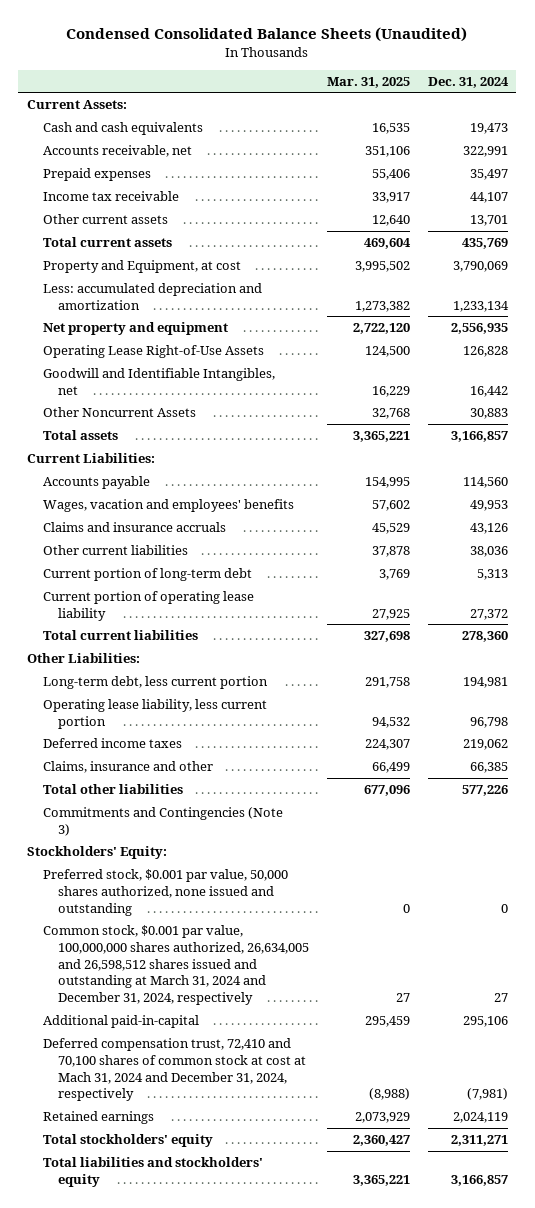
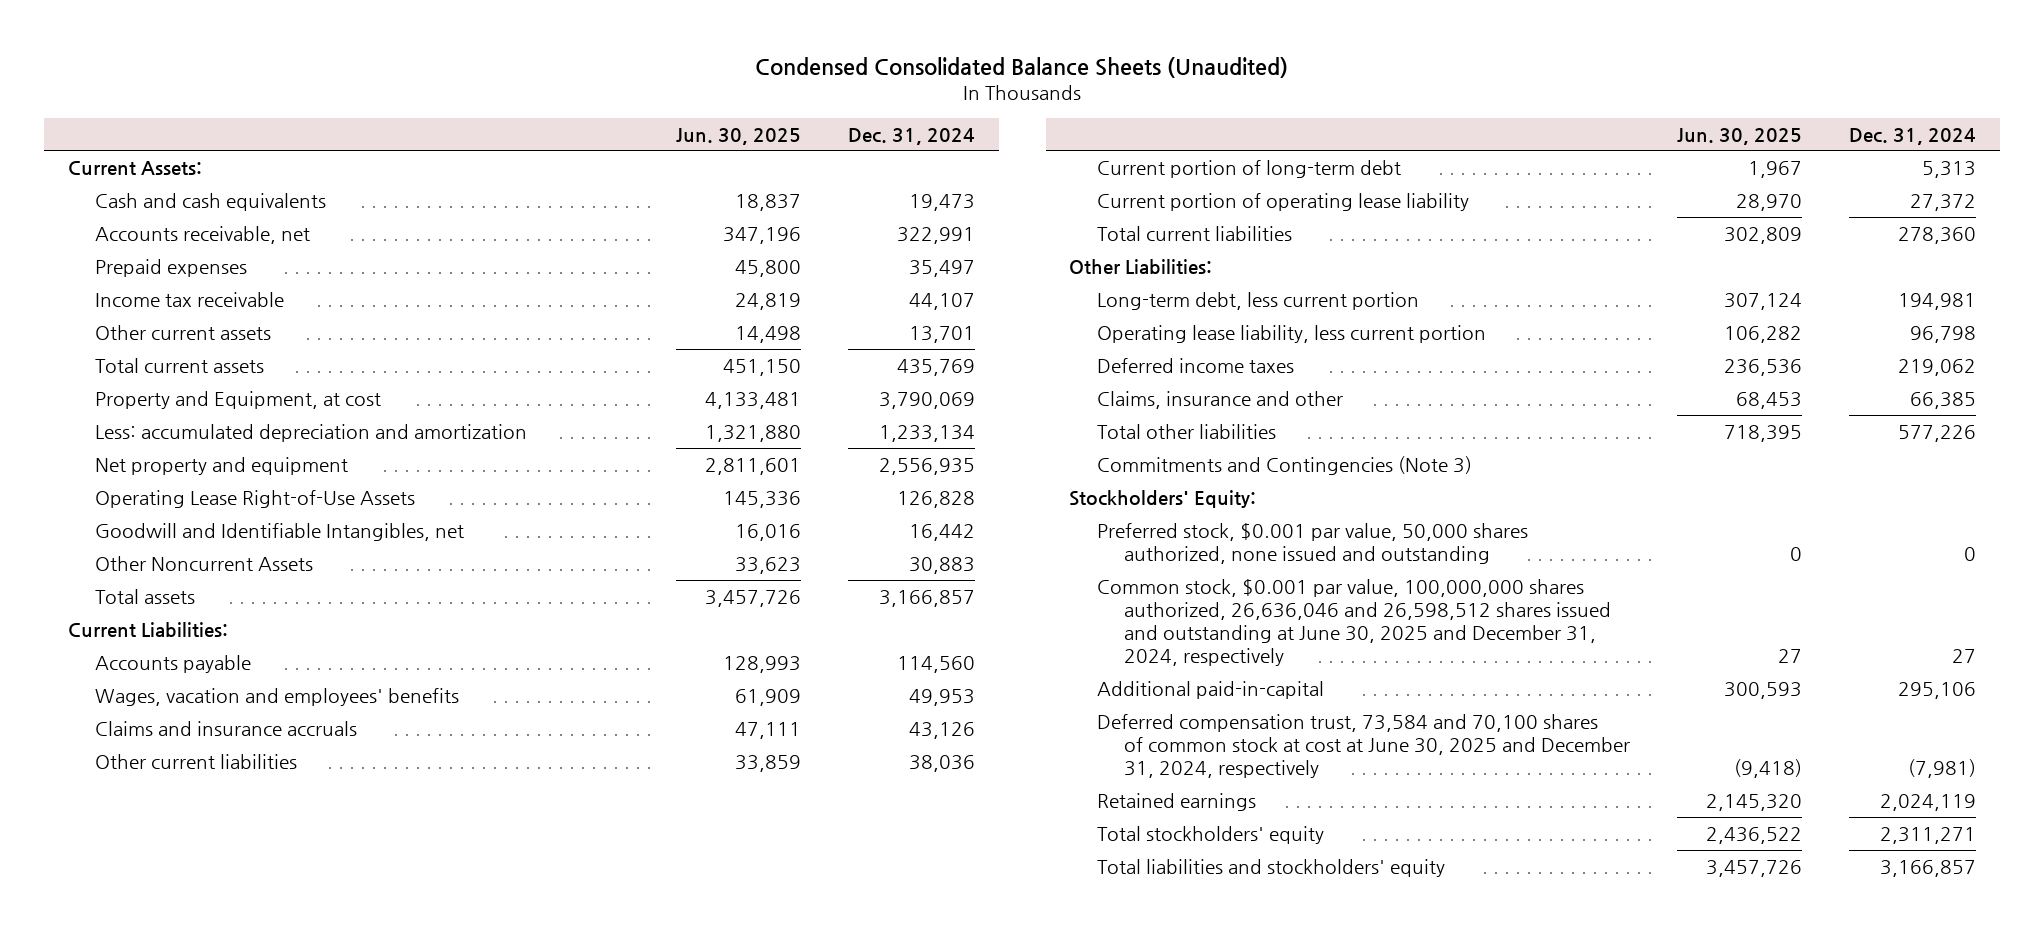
- | Mar. 31, 2025 | Dec. 31, 2024
+ | Jun. 30, 2025 | Dec. 31, 2024
- Common stock, $0.001 par value, 100,000,000 shares authorized, 26,634,005 and 26,598,512 shares issued and outstanding at March 31, 2024 and December 31, 2024, respectively | 27 | 27
+ Common stock, $0.001 par value, 100,000,000 shares authorized, 26,636,046 and 26,598,512 shares issued and outstanding at June 30, 2025 and December 31, 2024, respectively | 27 | 27
- Deferred compensation trust, 72,410 and 70,100 shares of common stock at cost at Mach 31, 2024 and December 31, 2024, respectively | (8,988) | (7,981)
+ Deferred compensation trust, 73,584 and 70,100 shares of common stock at cost at June 30, 2025 and December 31, 2024, respectively | (9,418) | (7,981)

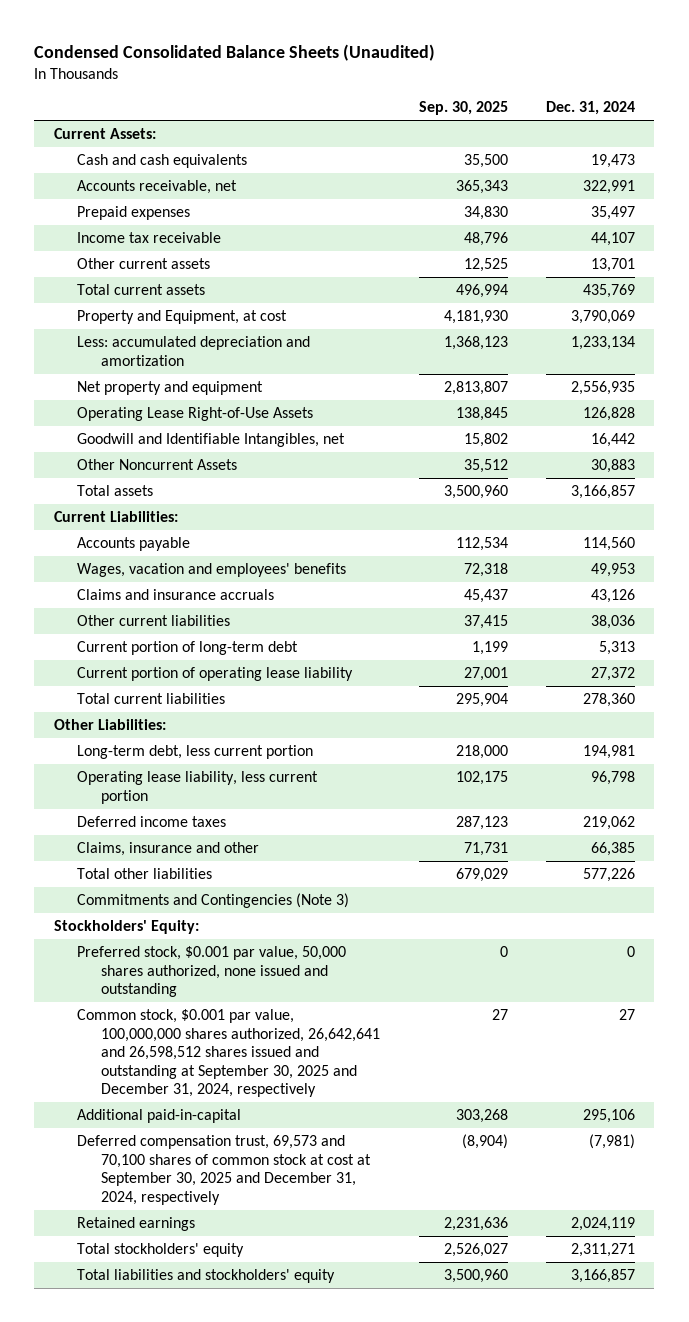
- | Jun. 30, 2025 | Dec. 31, 2024
+ | Sep. 30, 2025 | Dec. 31, 2024
- Common stock, $0.001 par value, 100,000,000 shares authorized, 26,636,046 and 26,598,512 shares issued and outstanding at June 30, 2025 and December 31, 2024, respectively | 27 | 27
+ Common stock, $0.001 par value, 100,000,000 shares authorized, 26,642,641 and 26,598,512 shares issued and outstanding at September 30, 2025 and December 31, 2024, respectively | 27 | 27
- Deferred compensation trust, 73,584 and 70,100 shares of common stock at cost at June 30, 2025 and December 31, 2024, respectively | (9,418) | (7,981)
+ Deferred compensation trust, 69,573 and 70,100 shares of common stock at cost at September 30, 2025 and December 31, 2024, respectively | (8,904) | (7,981)

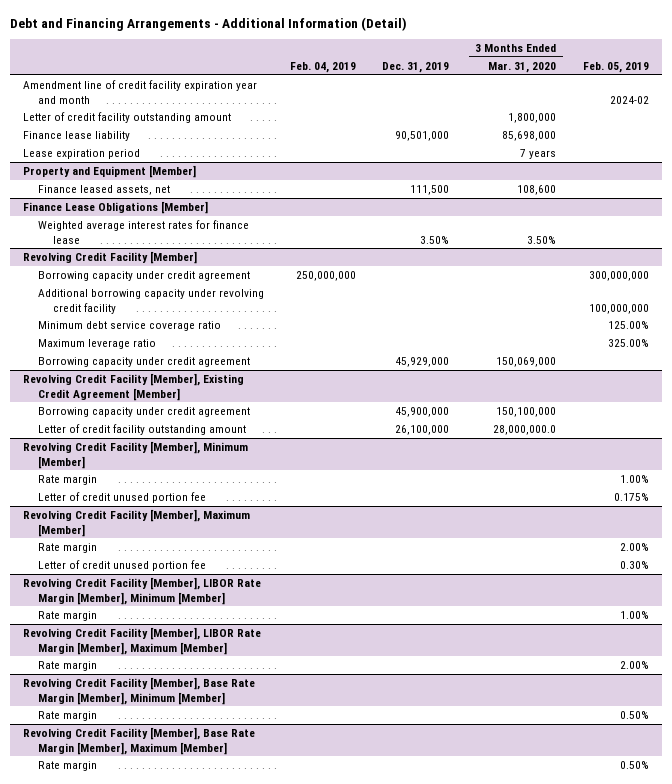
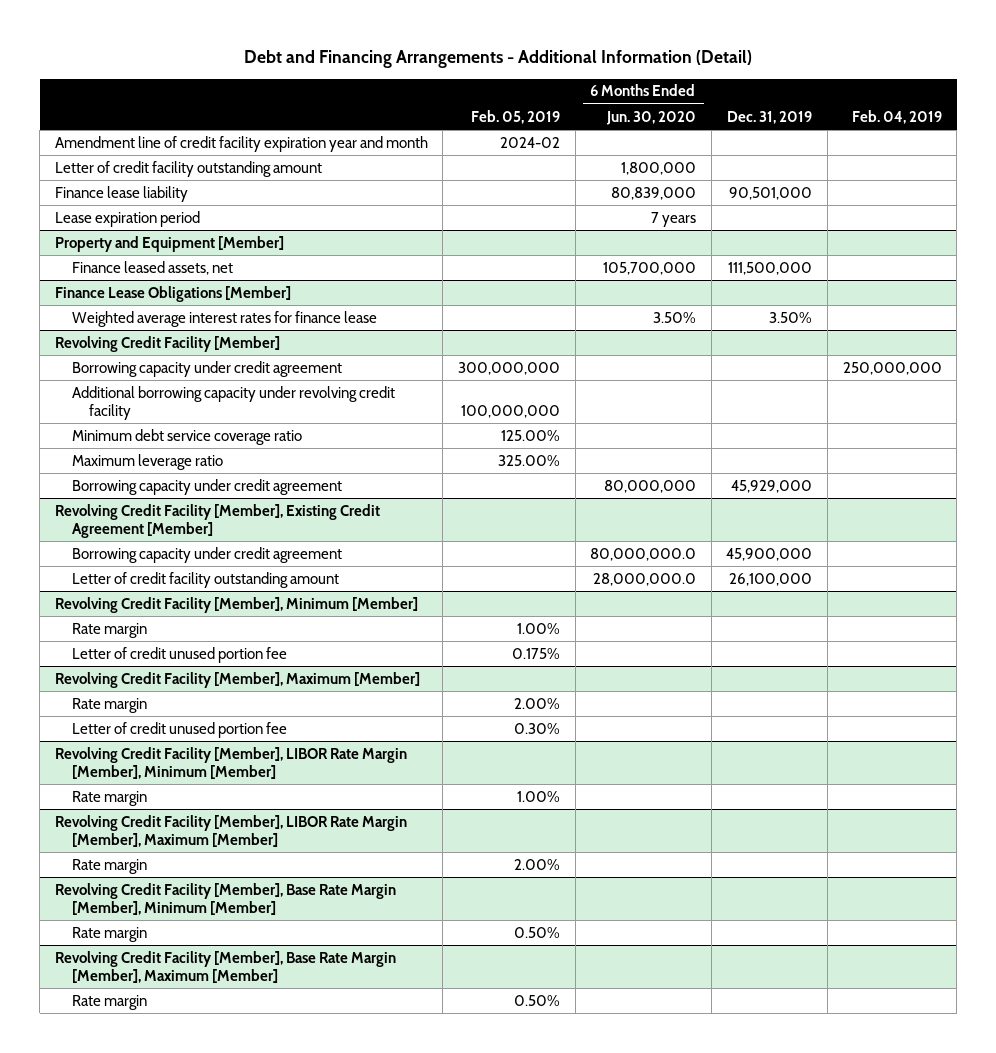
- | Feb. 04, 2019 | Dec. 31, 2019 | 3 Months Ended Mar. 31, 2020 | Feb. 05, 2019
+ | Feb. 05, 2019 | 6 Months Ended Jun. 30, 2020 | Dec. 31, 2019 | Feb. 04, 2019
@ Property and Equipment [Member]
- Finance leased assets, net | | 111,500 | 108,600 |
+ Finance leased assets, net | | 105,700,000 | 111,500,000 |

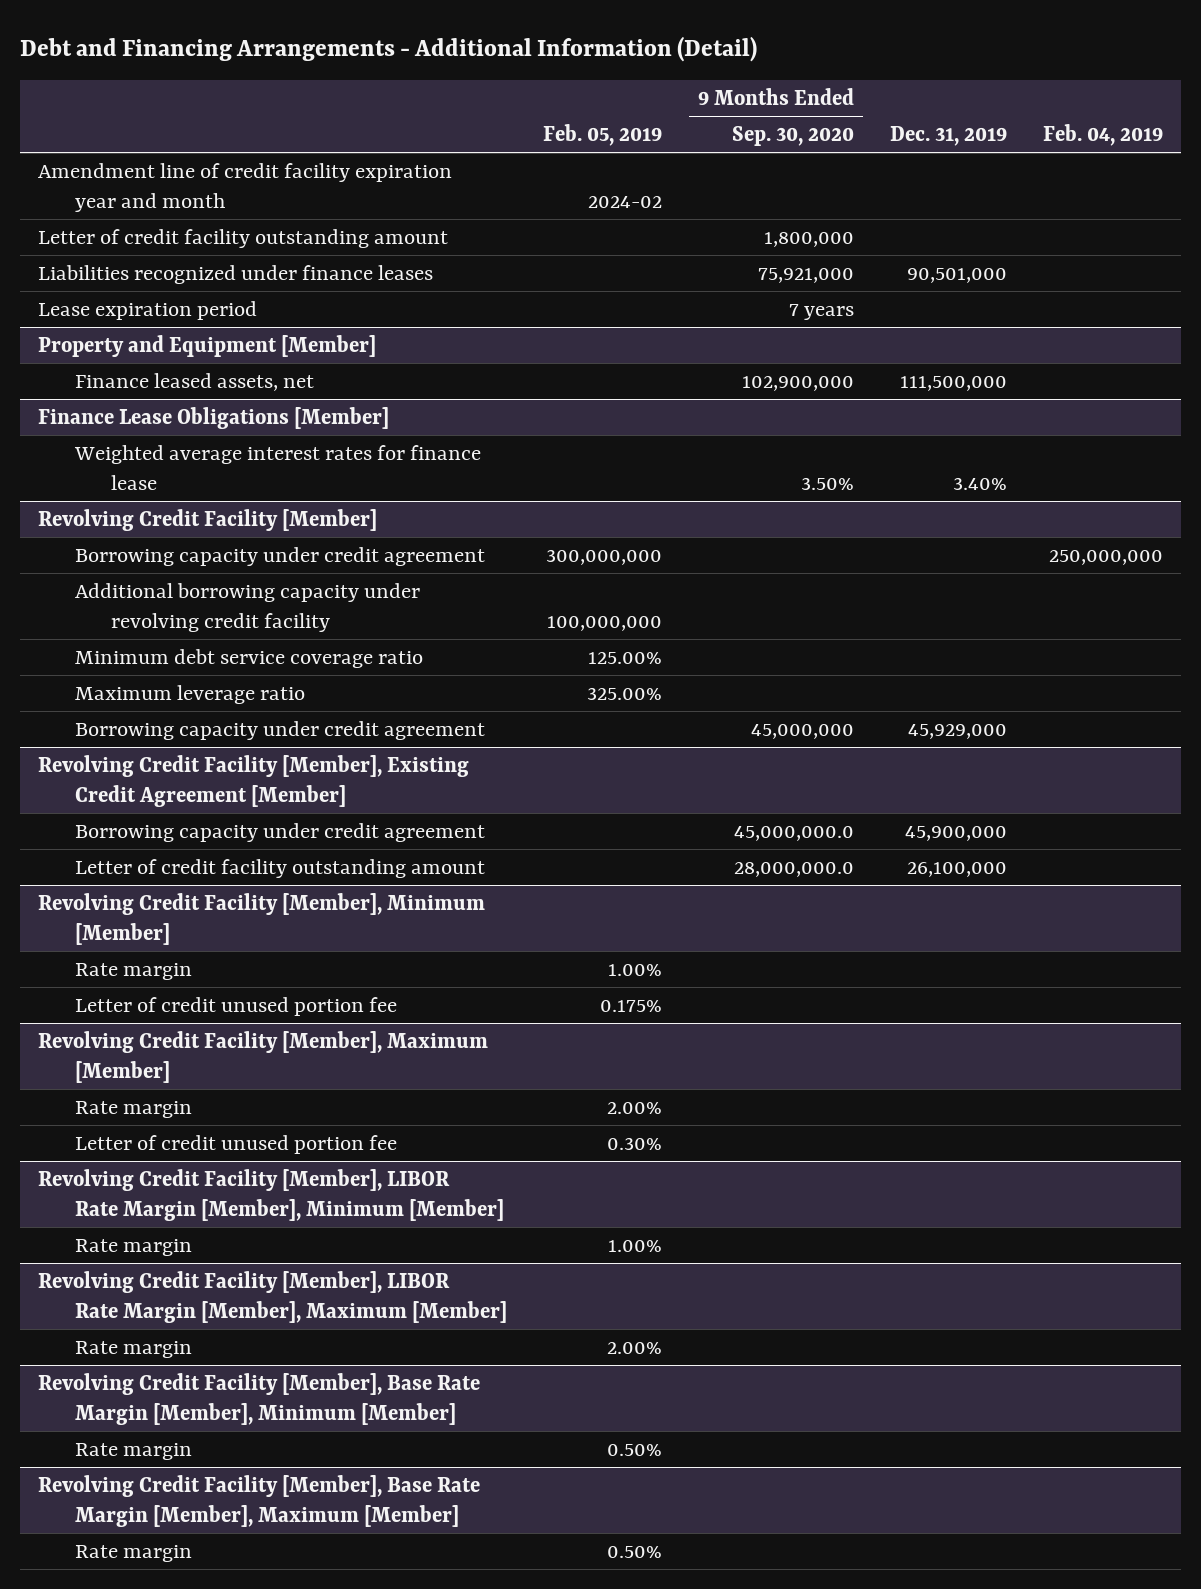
- | Feb. 05, 2019 | 6 Months Ended Jun. 30, 2020 | Dec. 31, 2019 | Feb. 04, 2019
+ | Feb. 05, 2019 | 9 Months Ended Sep. 30, 2020 | Dec. 31, 2019 | Feb. 04, 2019
- Finance lease liability | | 80,839,000 | 90,501,000 |
+ Liabilities recognized under finance leases | | 75,921,000 | 90,501,000 |
@ Finance Lease Obligations [Member]
- Weighted average interest rates for finance lease | | 3.50% | 3.50% |
+ Weighted average interest rates for finance lease | | 3.50% | 3.40% |

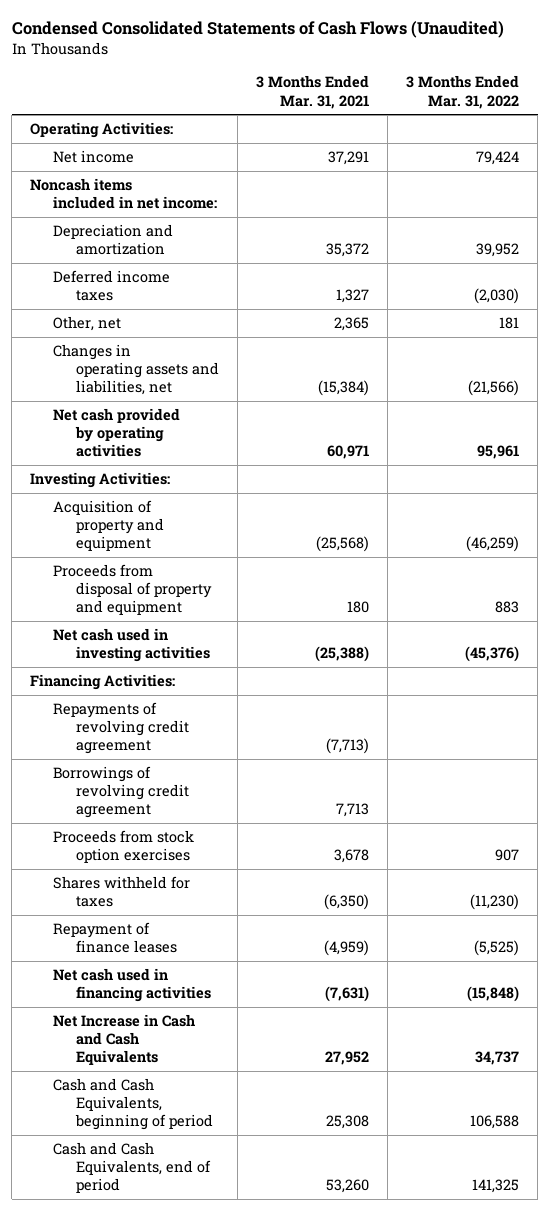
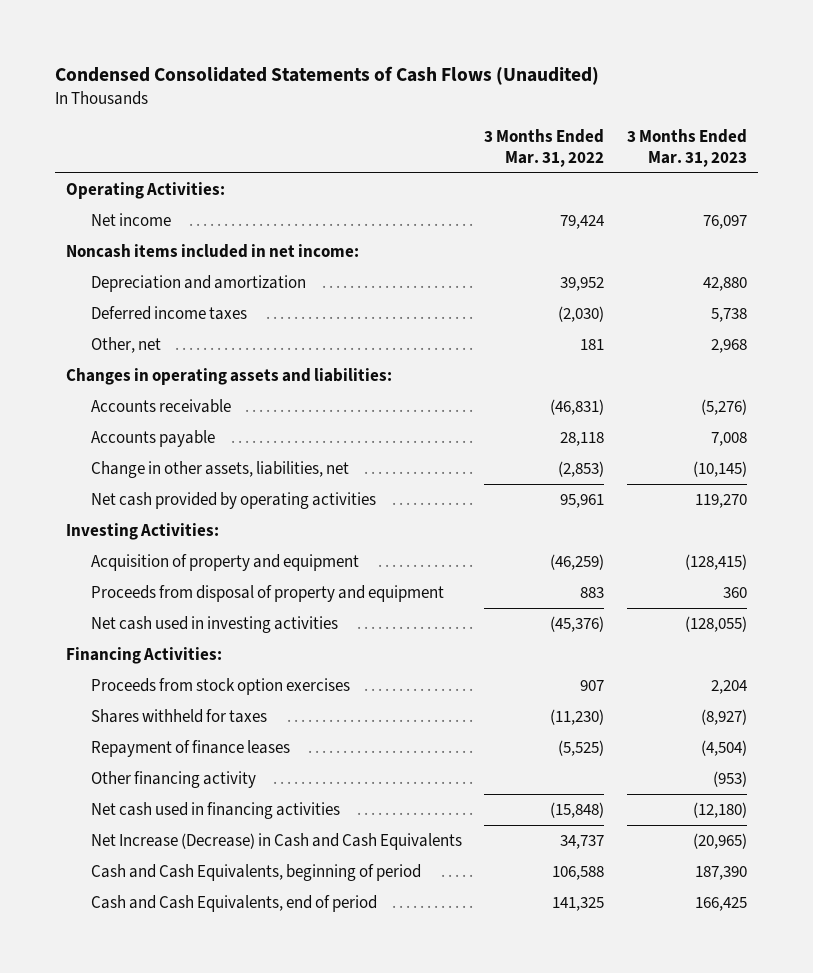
- | 3 Months Ended Mar. 31, 2021 | 3 Months Ended Mar. 31, 2022
+ | 3 Months Ended Mar. 31, 2022 | 3 Months Ended Mar. 31, 2023
- Changes in operating assets and liabilities, net | (15,384) | (21,566)
+ Changes in operating assets and liabilities:
+ Accounts receivable | (46,831) | (5,276)
+ Accounts payable | 28,118 | 7,008
+ Change in other assets, liabilities, net | (2,853) | (10,145)
- Repayments of revolving credit agreement | (7,713) |
- Borrowings of revolving credit agreement | 7,713 |
+ Other financing activity | | (953)
- Net Increase in Cash and Cash Equivalents | 27,952 | 34,737
+ Net Increase (Decrease) in Cash and Cash Equivalents | 34,737 | (20,965)

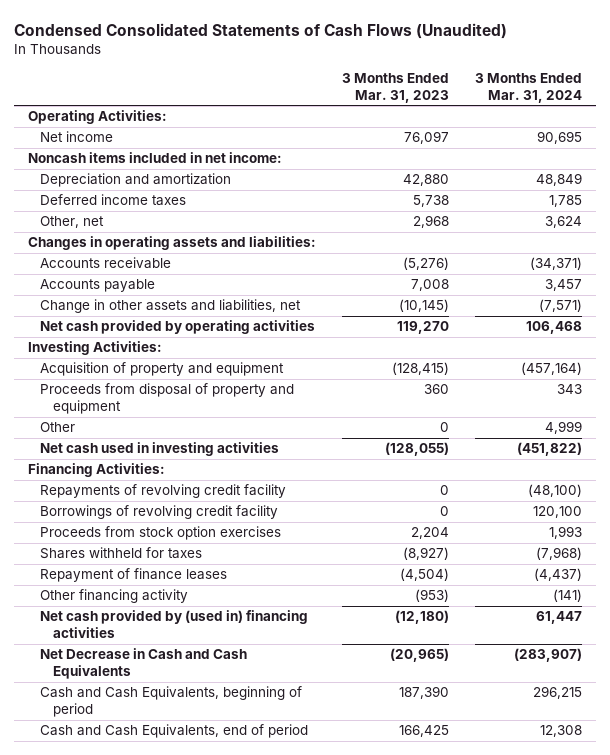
- | 3 Months Ended Mar. 31, 2022 | 3 Months Ended Mar. 31, 2023
+ | 3 Months Ended Mar. 31, 2023 | 3 Months Ended Mar. 31, 2024
- Change in other assets, liabilities, net | (2,853) | (10,145)
+ Change in other assets and liabilities, net | (10,145) | (7,571)
+ Other | 0 | 4,999
+ Repayments of revolving credit facility | 0 | (48,100)
+ Borrowings of revolving credit facility | 0 | 120,100
- Net cash used in financing activities | (15,848) | (12,180)
- Net Increase (Decrease) in Cash and Cash Equivalents | 34,737 | (20,965)
+ Net cash provided by (used in) financing activities | (12,180) | 61,447
+ Net Decrease in Cash and Cash Equivalents | (20,965) | (283,907)

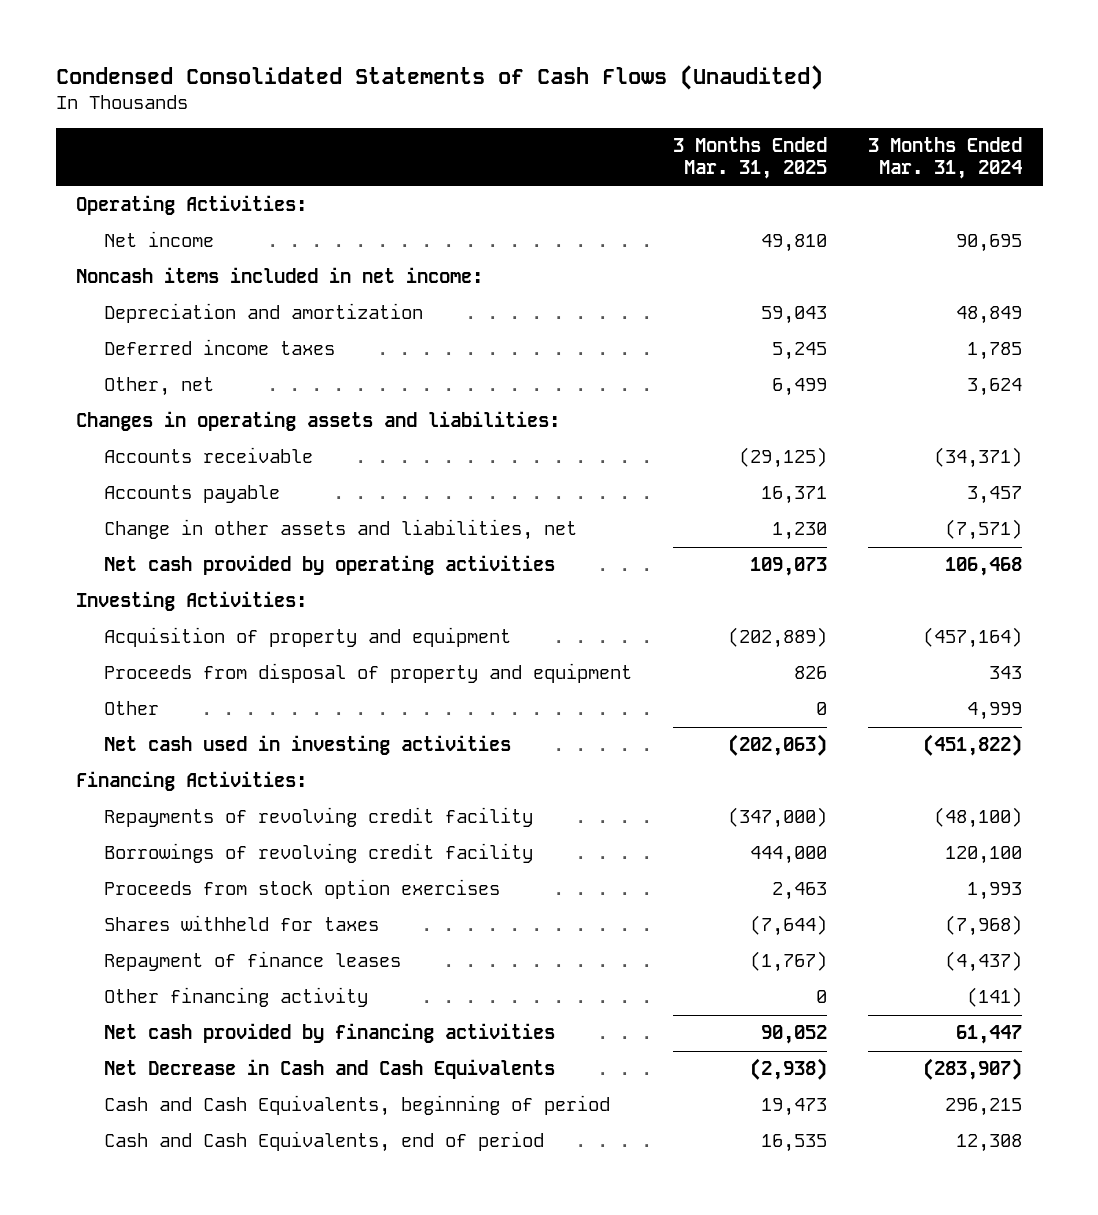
- | 3 Months Ended Mar. 31, 2023 | 3 Months Ended Mar. 31, 2024
+ | 3 Months Ended Mar. 31, 2025 | 3 Months Ended Mar. 31, 2024
- Net cash provided by (used in) financing activities | (12,180) | 61,447
+ Net cash provided by financing activities | 90,052 | 61,447

